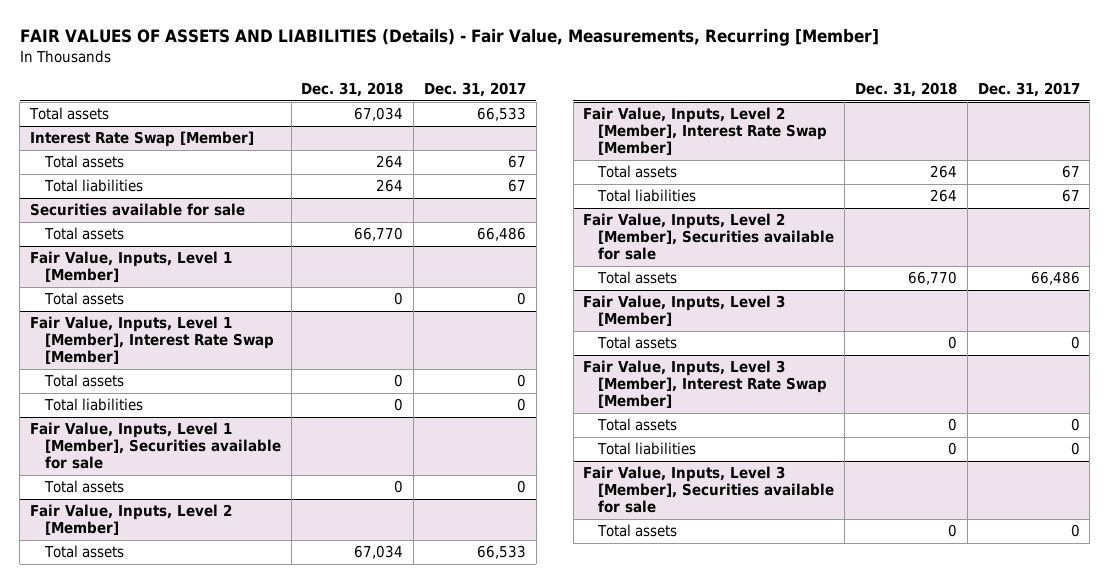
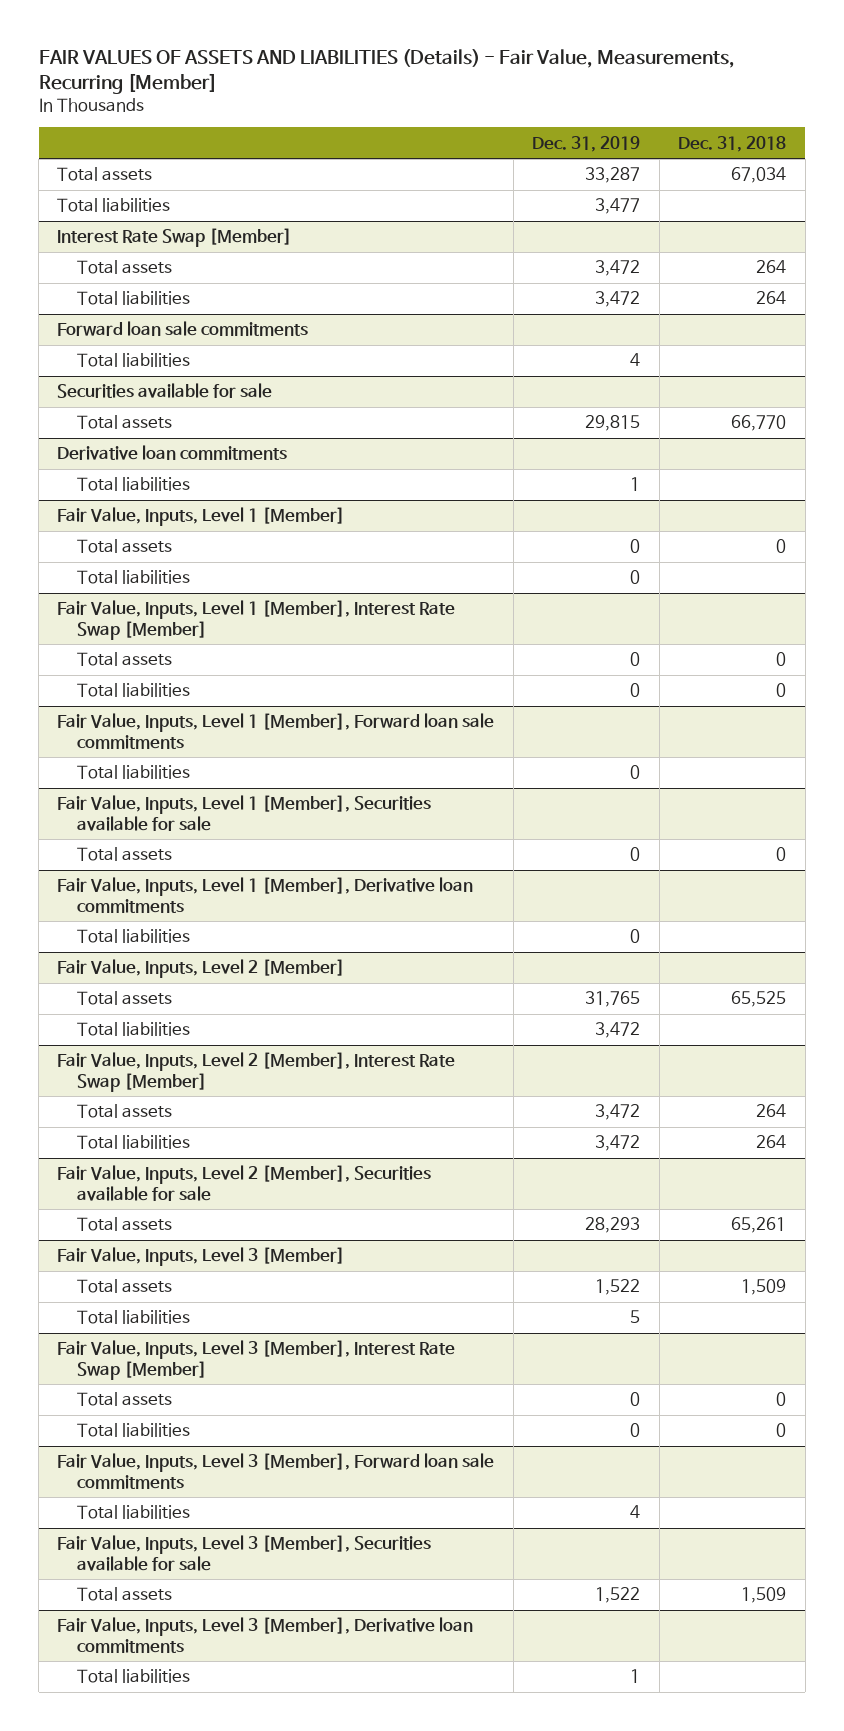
- | Dec. 31, 2018 | Dec. 31, 2017
+ | Dec. 31, 2019 | Dec. 31, 2018
+ Total liabilities | 3,477 |
+ Forward loan sale commitments
+ Total liabilities | 4 |
+ Derivative loan commitments
+ Total liabilities | 1 |
@ Fair Value, Inputs, Level 1 [Member]
+ Total liabilities | 0 |
+ Fair Value, Inputs, Level 1 [Member], Forward loan sale commitments
+ Total liabilities | 0 |
+ Fair Value, Inputs, Level 1 [Member], Derivative loan commitments
+ Total liabilities | 0 |
@ Fair Value, Inputs, Level 2 [Member]
- Total assets | 67,034 | 66,533
+ Total assets | 31,765 | 65,525
+ Total liabilities | 3,472 |
@ Fair Value, Inputs, Level 2 [Member], Securities available for sale
- Total assets | 66,770 | 66,486
+ Total assets | 28,293 | 65,261
@ Fair Value, Inputs, Level 3 [Member]
- Total assets | 0 | 0
+ Total assets | 1,522 | 1,509
+ Total liabilities | 5 |
+ Fair Value, Inputs, Level 3 [Member], Forward loan sale commitments
+ Total liabilities | 4 |
@ Fair Value, Inputs, Level 3 [Member], Securities available for sale
- Total assets | 0 | 0
+ Total assets | 1,522 | 1,509
+ Fair Value, Inputs, Level 3 [Member], Derivative loan commitments
+ Total liabilities | 1 |

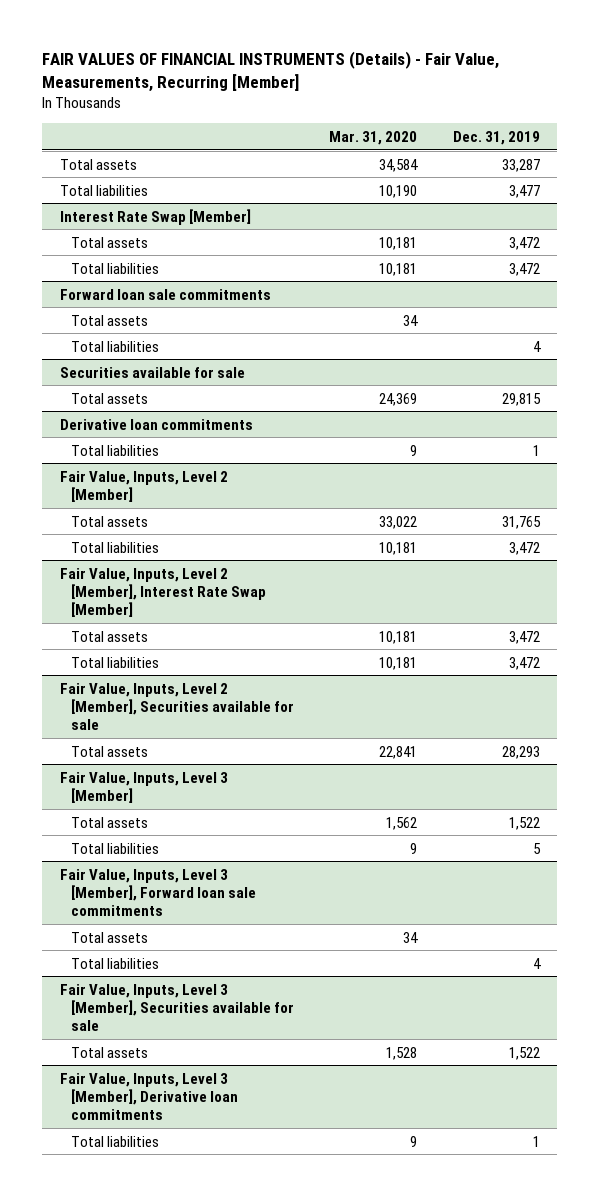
- FAIR VALUES OF ASSETS AND LIABILITIES (Details) - Fair Value, Measurements, Recurring [Member]
+ FAIR VALUES OF FINANCIAL INSTRUMENTS (Details) - Fair Value, Measurements, Recurring [Member]
- | Dec. 31, 2019 | Dec. 31, 2018
+ | Mar. 31, 2020 | Dec. 31, 2019
@ Forward loan sale commitments
+ Total assets | 34 |
- Fair Value, Inputs, Level 1 [Member]
- Total assets | 0 | 0
- Total liabilities | 0 |
- Fair Value, Inputs, Level 1 [Member], Interest Rate Swap [Member]
- Total assets | 0 | 0
- Total liabilities | 0 | 0
- Fair Value, Inputs, Level 1 [Member], Forward loan sale commitments
- Total liabilities | 0 |
- Fair Value, Inputs, Level 1 [Member], Securities available for sale
- Total assets | 0 | 0
- Fair Value, Inputs, Level 1 [Member], Derivative loan commitments
- Total liabilities | 0 |
- Fair Value, Inputs, Level 3 [Member], Interest Rate Swap [Member]
- Total assets | 0 | 0
- Total liabilities | 0 | 0
@ Fair Value, Inputs, Level 3 [Member], Forward loan sale commitments
+ Total assets | 34 |

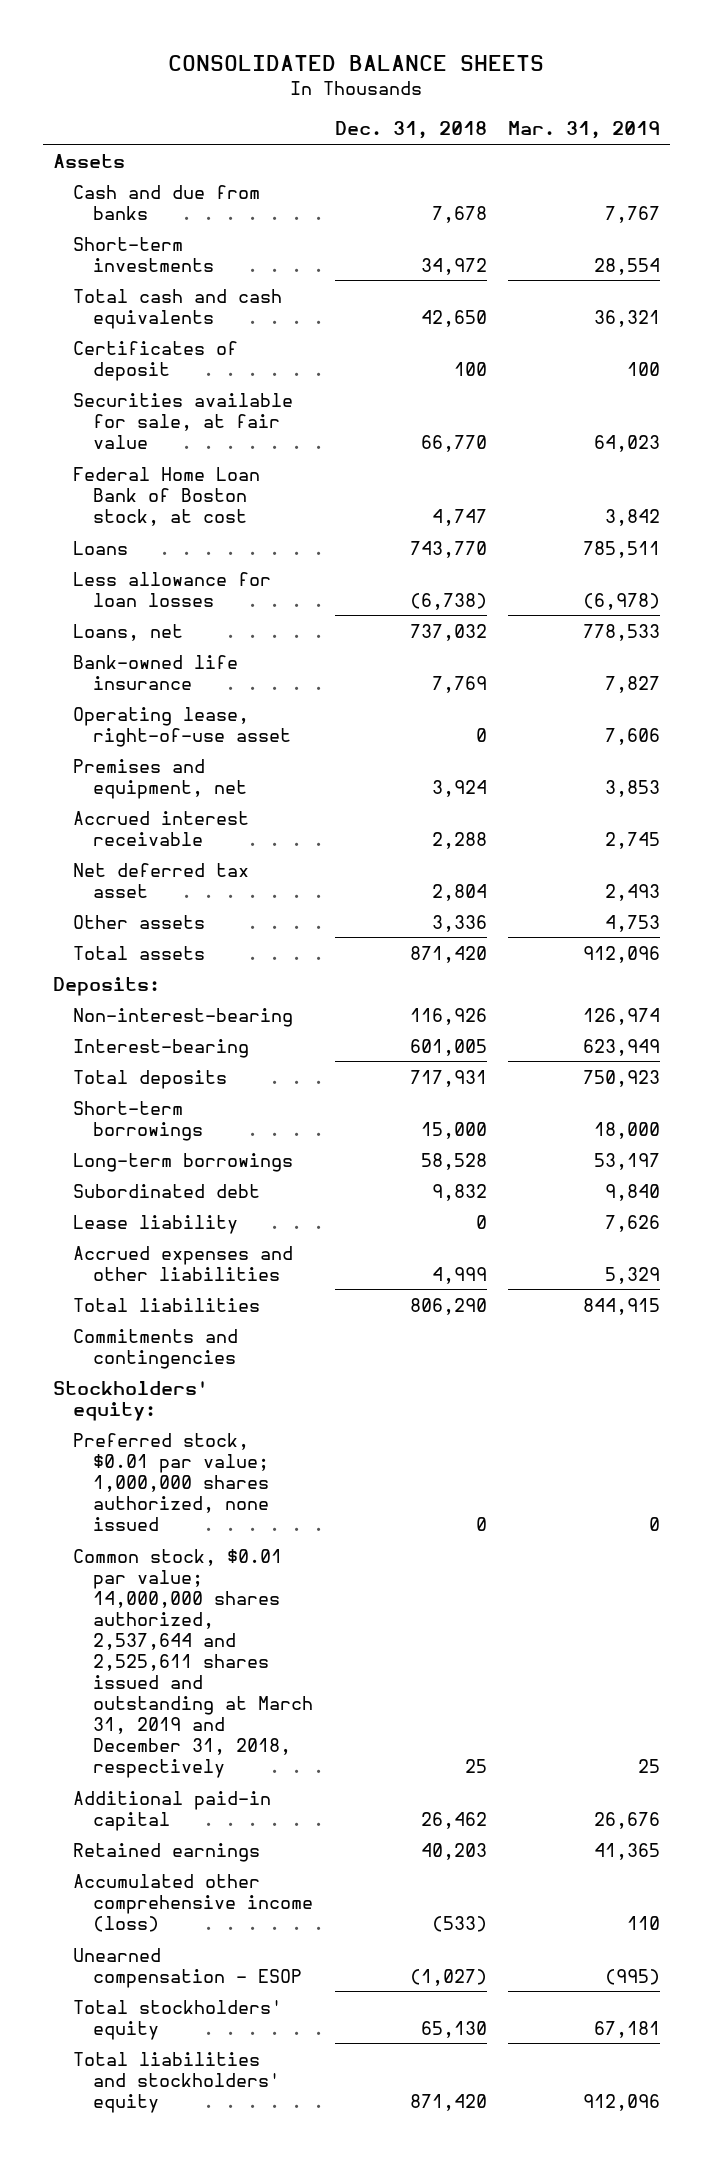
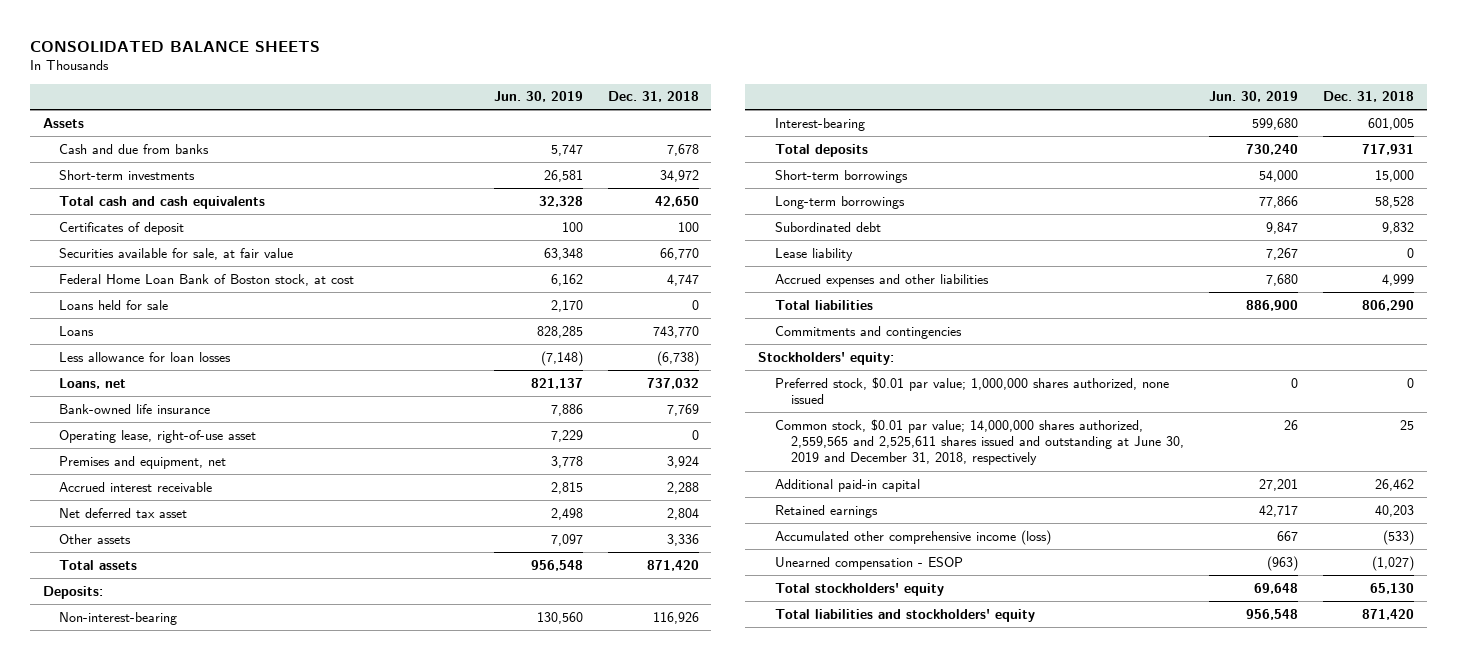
- | Dec. 31, 2018 | Mar. 31, 2019
+ | Jun. 30, 2019 | Dec. 31, 2018
+ Loans held for sale | 2,170 | 0
- Common stock, $0.01 par value; 14,000,000 shares authorized, 2,537,644 and 2,525,611 shares issued and outstanding at March 31, 2019 and December 31, 2018, respectively | 25 | 25
+ Common stock, $0.01 par value; 14,000,000 shares authorized, 2,559,565 and 2,525,611 shares issued and outstanding at June 30, 2019 and December 31, 2018, respectively | 26 | 25

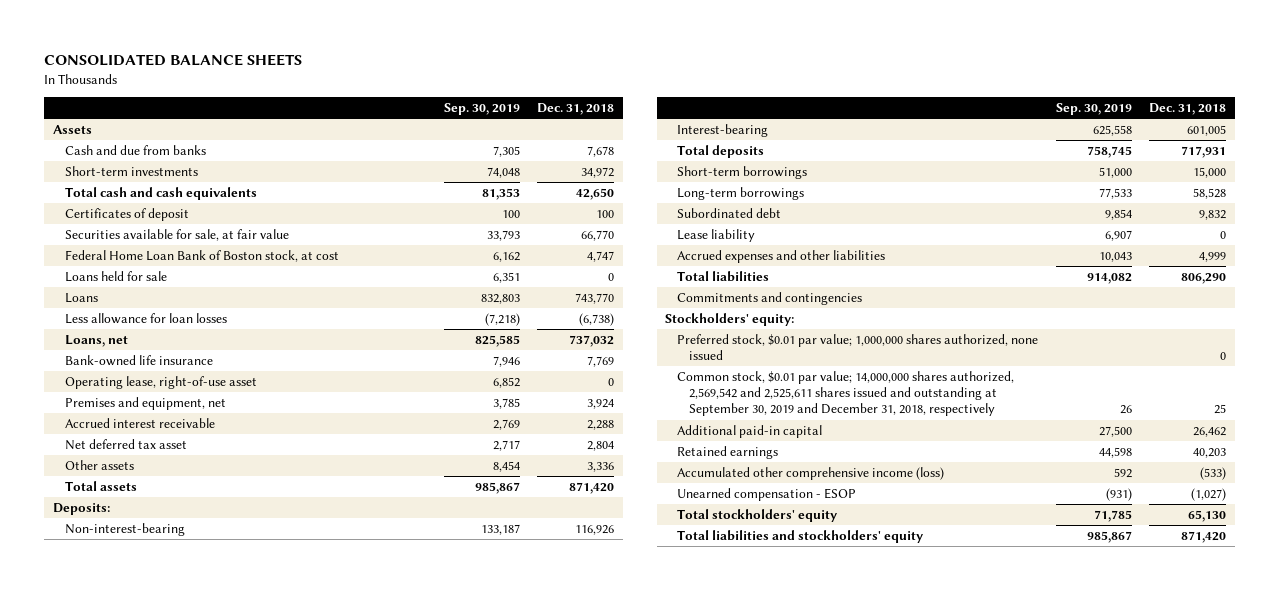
- | Jun. 30, 2019 | Dec. 31, 2018
+ | Sep. 30, 2019 | Dec. 31, 2018
- Common stock, $0.01 par value; 14,000,000 shares authorized, 2,559,565 and 2,525,611 shares issued and outstanding at June 30, 2019 and December 31, 2018, respectively | 26 | 25
+ Common stock, $0.01 par value; 14,000,000 shares authorized, 2,569,542 and 2,525,611 shares issued and outstanding at September 30, 2019 and December 31, 2018, respectively | 26 | 25

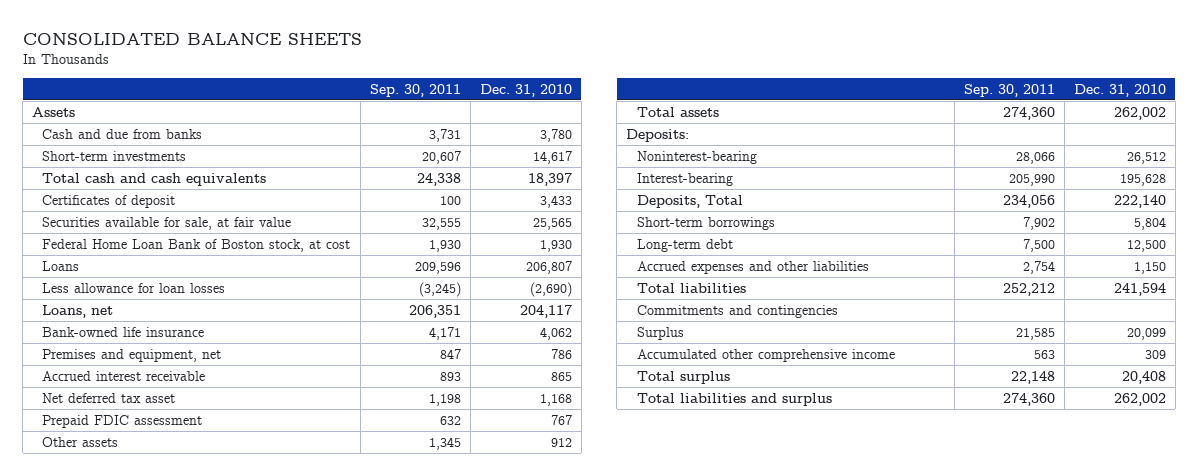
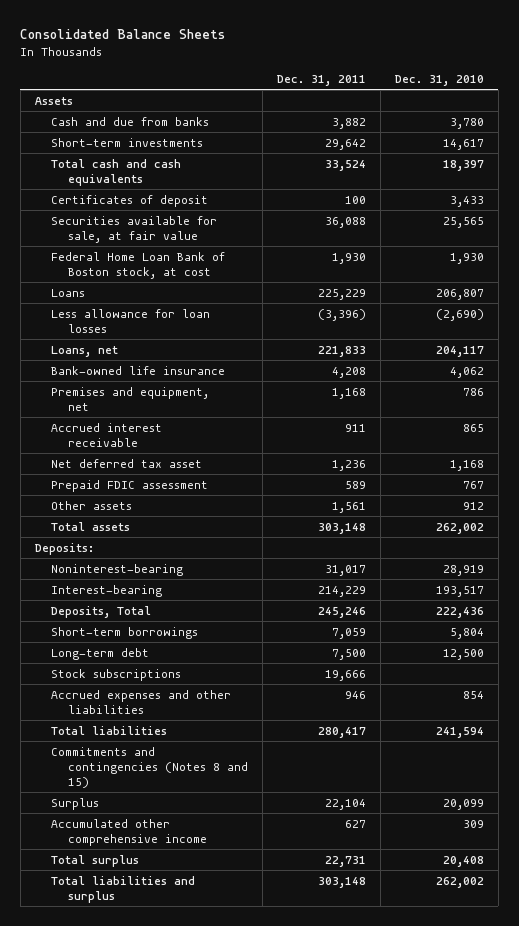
- CONSOLIDATED BALANCE SHEETS
+ Consolidated Balance Sheets
- | Sep. 30, 2011 | Dec. 31, 2010
+ | Dec. 31, 2011 | Dec. 31, 2010
- Noninterest-bearing | 28,066 | 26,512
- Interest-bearing | 205,990 | 195,628
- Deposits, Total | 234,056 | 222,140
+ Noninterest-bearing | 31,017 | 28,919
+ Interest-bearing | 214,229 | 193,517
+ Deposits, Total | 245,246 | 222,436
- Accrued expenses and other liabilities | 2,754 | 1,150
+ Stock subscriptions | 19,666 |
+ Accrued expenses and other liabilities | 946 | 854
- Commitments and contingencies
+ Commitments and contingencies (Notes 8 and 15)

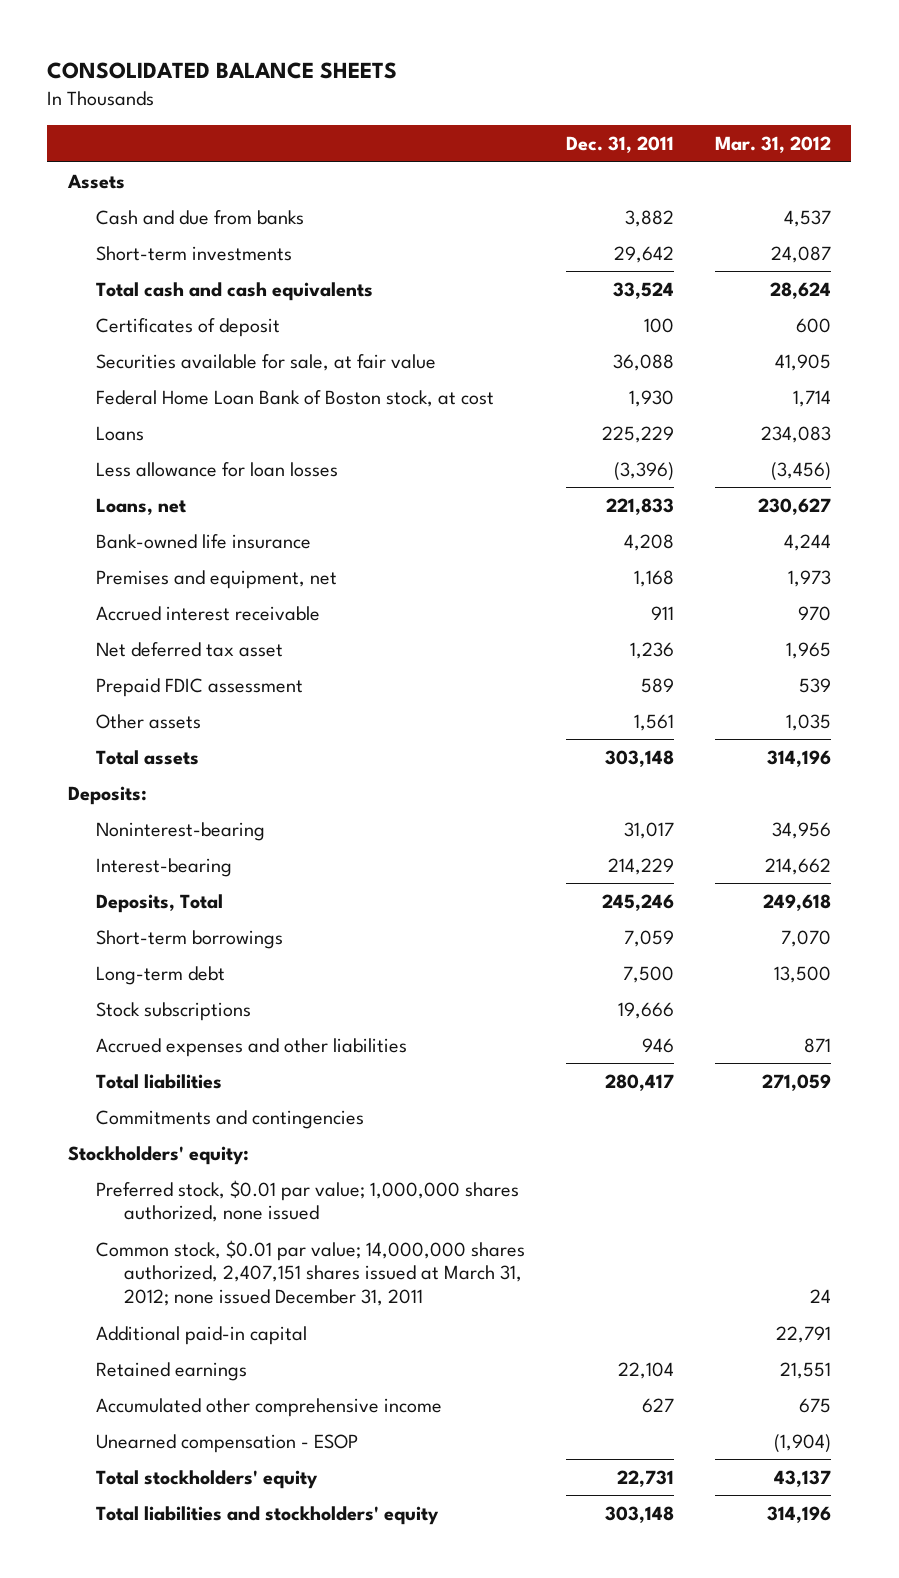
- Consolidated Balance Sheets
+ CONSOLIDATED BALANCE SHEETS
- | Dec. 31, 2011 | Dec. 31, 2010
+ | Dec. 31, 2011 | Mar. 31, 2012
- Commitments and contingencies (Notes 8 and 15)
- Surplus | 22,104 | 20,099
+ Commitments and contingencies
+ Stockholders' equity:
+ Preferred stock, $0.01 par value; 1,000,000 shares authorized, none issued
+ Common stock, $0.01 par value; 14,000,000 shares authorized, 2,407,151 shares issued at March 31, 2012; none issued December 31, 2011 | | 24
+ Additional paid-in capital | | 22,791
+ Retained earnings | 22,104 | 21,551
- Total surplus | 22,731 | 20,408
- Total liabilities and surplus | 303,148 | 262,002
+ Unearned compensation - ESOP | | (1,904)
+ Total stockholders' equity | 22,731 | 43,137
+ Total liabilities and stockholders' equity | 303,148 | 314,196

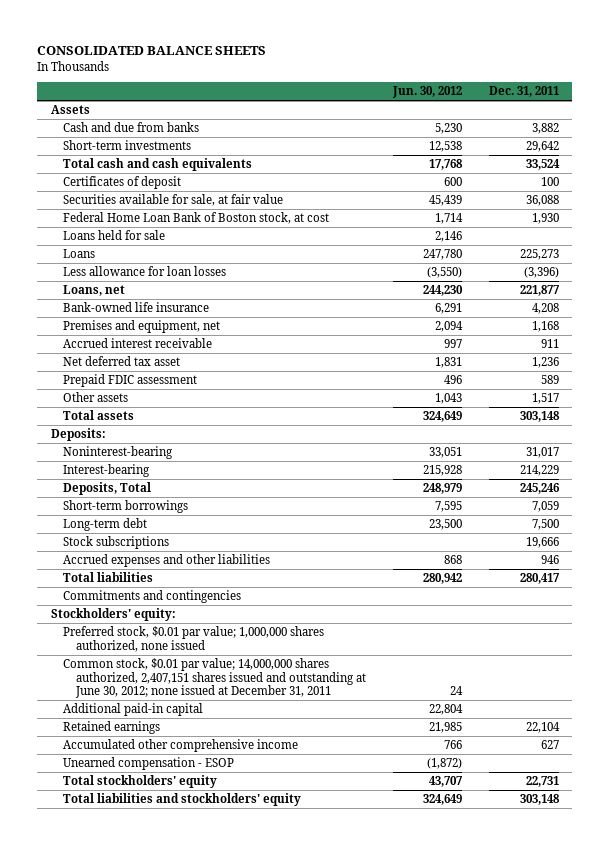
- | Dec. 31, 2011 | Mar. 31, 2012
+ | Jun. 30, 2012 | Dec. 31, 2011
- Loans | 225,229 | 234,083
+ Loans held for sale | 2,146 |
+ Loans | 247,780 | 225,273
- Loans, net | 221,833 | 230,627
+ Loans, net | 244,230 | 221,877
- Other assets | 1,561 | 1,035
+ Other assets | 1,043 | 1,517
- Common stock, $0.01 par value; 14,000,000 shares authorized, 2,407,151 shares issued at March 31, 2012; none issued December 31, 2011 | | 24
+ Common stock, $0.01 par value; 14,000,000 shares authorized, 2,407,151 shares issued and outstanding at June 30, 2012; none issued at December 31, 2011 | 24 |

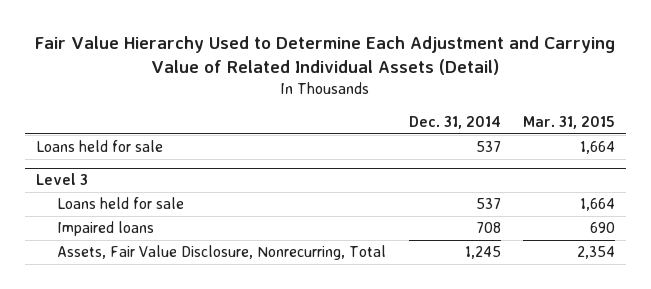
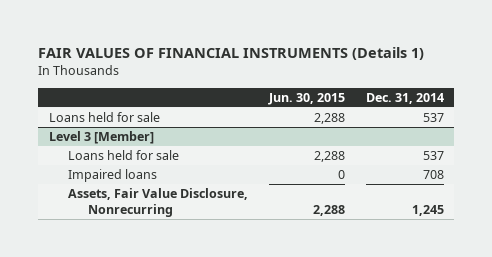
- Fair Value Hierarchy Used to Determine Each Adjustment and Carrying Value of Related Individual Assets (Detail)
+ FAIR VALUES OF FINANCIAL INSTRUMENTS (Details 1)
- | Dec. 31, 2014 | Mar. 31, 2015
+ | Jun. 30, 2015 | Dec. 31, 2014
- Level 3
+ Level 3 [Member]
- Assets, Fair Value Disclosure, Nonrecurring, Total | 1,245 | 2,354
+ Assets, Fair Value Disclosure, Nonrecurring | 2,288 | 1,245

